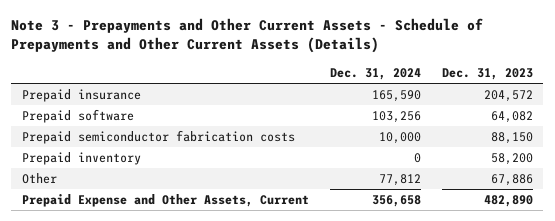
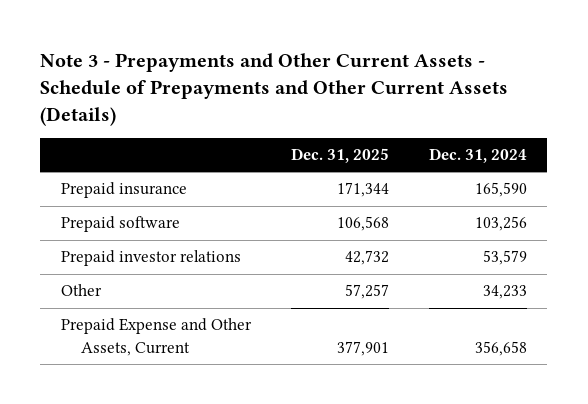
- | Dec. 31, 2024 | Dec. 31, 2023
+ | Dec. 31, 2025 | Dec. 31, 2024
- Prepaid semiconductor fabrication costs | 10,000 | 88,150
- Prepaid inventory | 0 | 58,200
- Other | 77,812 | 67,886
+ Prepaid investor relations | 42,732 | 53,579
+ Other | 57,257 | 34,233

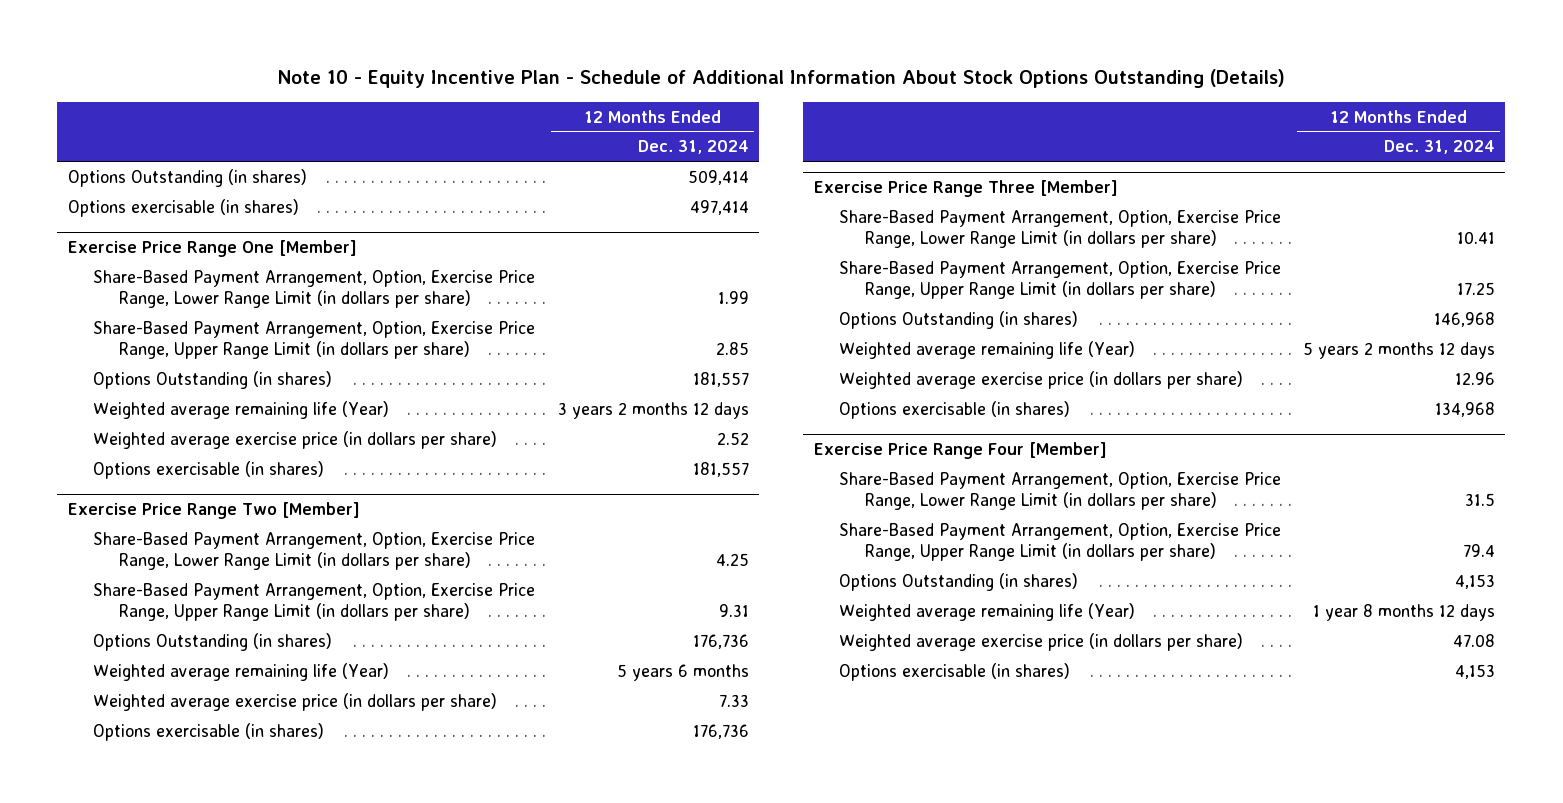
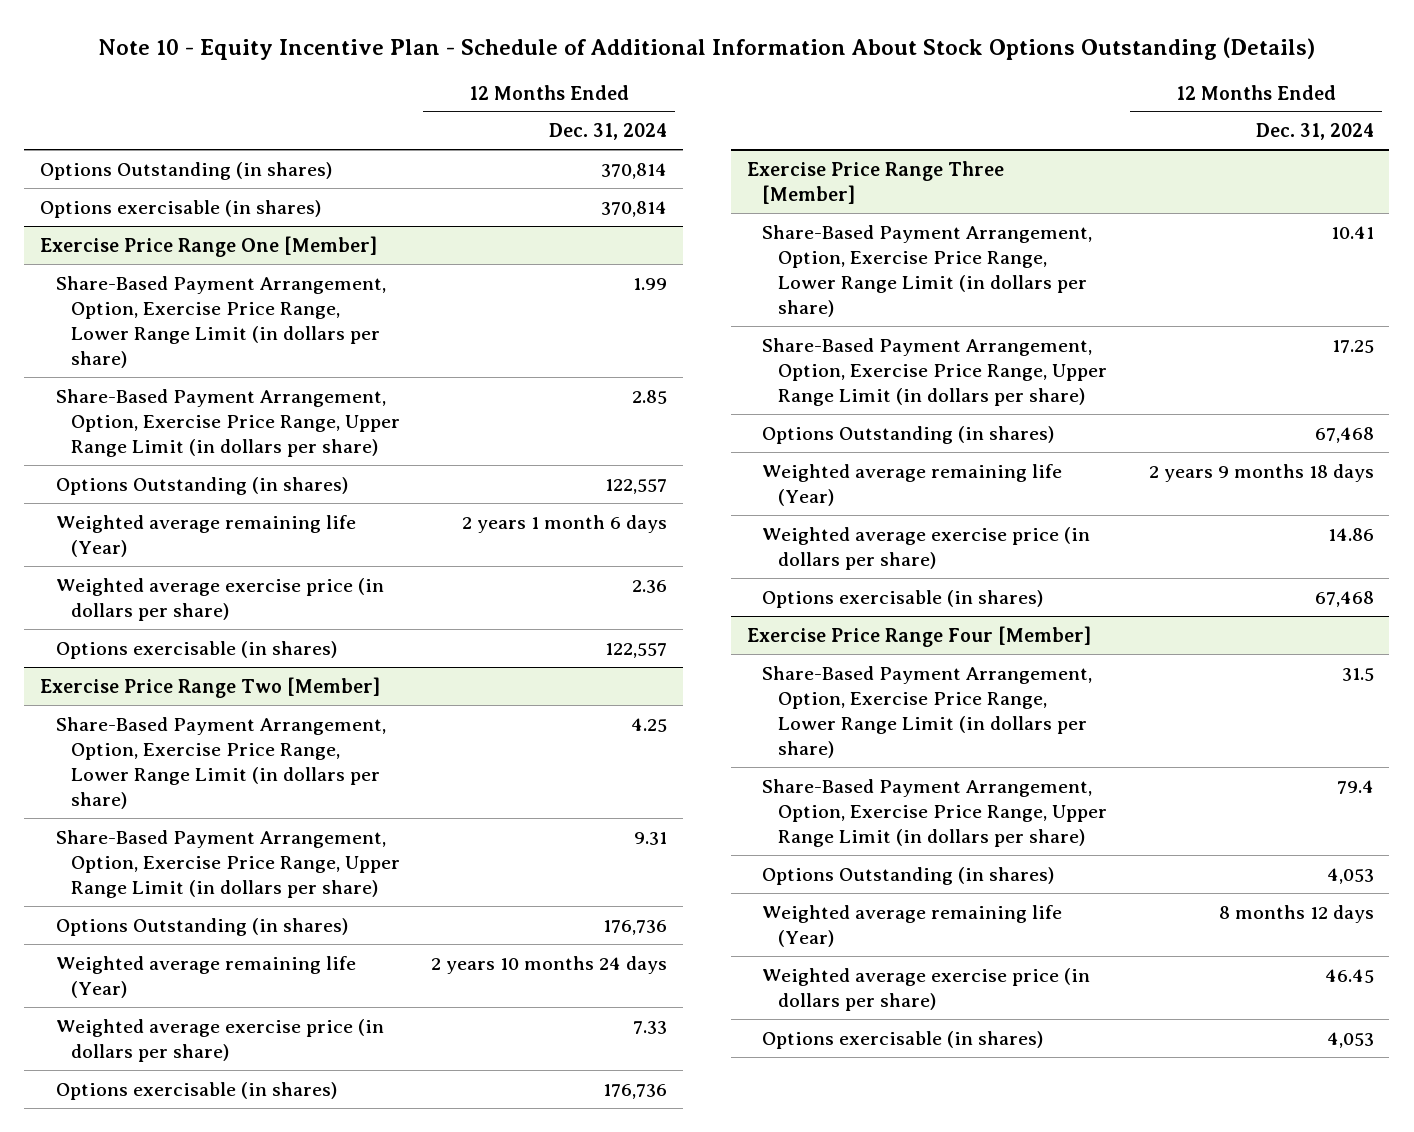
- Options Outstanding (in shares) | 509,414
- Options exercisable (in shares) | 497,414
+ Options Outstanding (in shares) | 370,814
+ Options exercisable (in shares) | 370,814
@ Exercise Price Range One [Member]
- Options Outstanding (in shares) | 181,557
- Weighted average remaining life (Year) | 3 years 2 months 12 days
- Weighted average exercise price (in dollars per share) | 2.52
- Options exercisable (in shares) | 181,557
+ Options Outstanding (in shares) | 122,557
+ Weighted average remaining life (Year) | 2 years 1 month 6 days
+ Weighted average exercise price (in dollars per share) | 2.36
+ Options exercisable (in shares) | 122,557
@ Exercise Price Range Two [Member]
- Weighted average remaining life (Year) | 5 years 6 months
+ Weighted average remaining life (Year) | 2 years 10 months 24 days
@ Exercise Price Range Three [Member]
- Options Outstanding (in shares) | 146,968
- Weighted average remaining life (Year) | 5 years 2 months 12 days
- Weighted average exercise price (in dollars per share) | 12.96
- Options exercisable (in shares) | 134,968
+ Options Outstanding (in shares) | 67,468
+ Weighted average remaining life (Year) | 2 years 9 months 18 days
+ Weighted average exercise price (in dollars per share) | 14.86
+ Options exercisable (in shares) | 67,468
@ Exercise Price Range Four [Member]
- Options Outstanding (in shares) | 4,153
- Weighted average remaining life (Year) | 1 year 8 months 12 days
- Weighted average exercise price (in dollars per share) | 47.08
- Options exercisable (in shares) | 4,153
+ Options Outstanding (in shares) | 4,053
+ Weighted average remaining life (Year) | 8 months 12 days
+ Weighted average exercise price (in dollars per share) | 46.45
+ Options exercisable (in shares) | 4,053

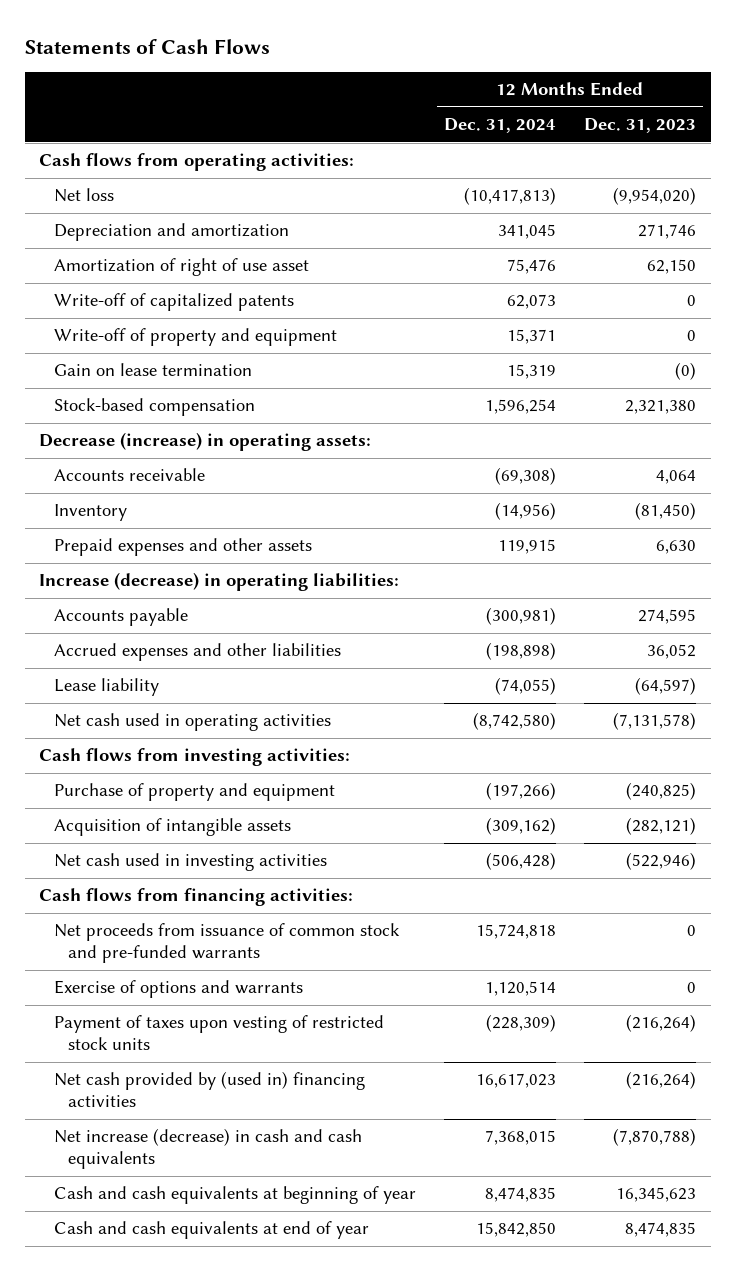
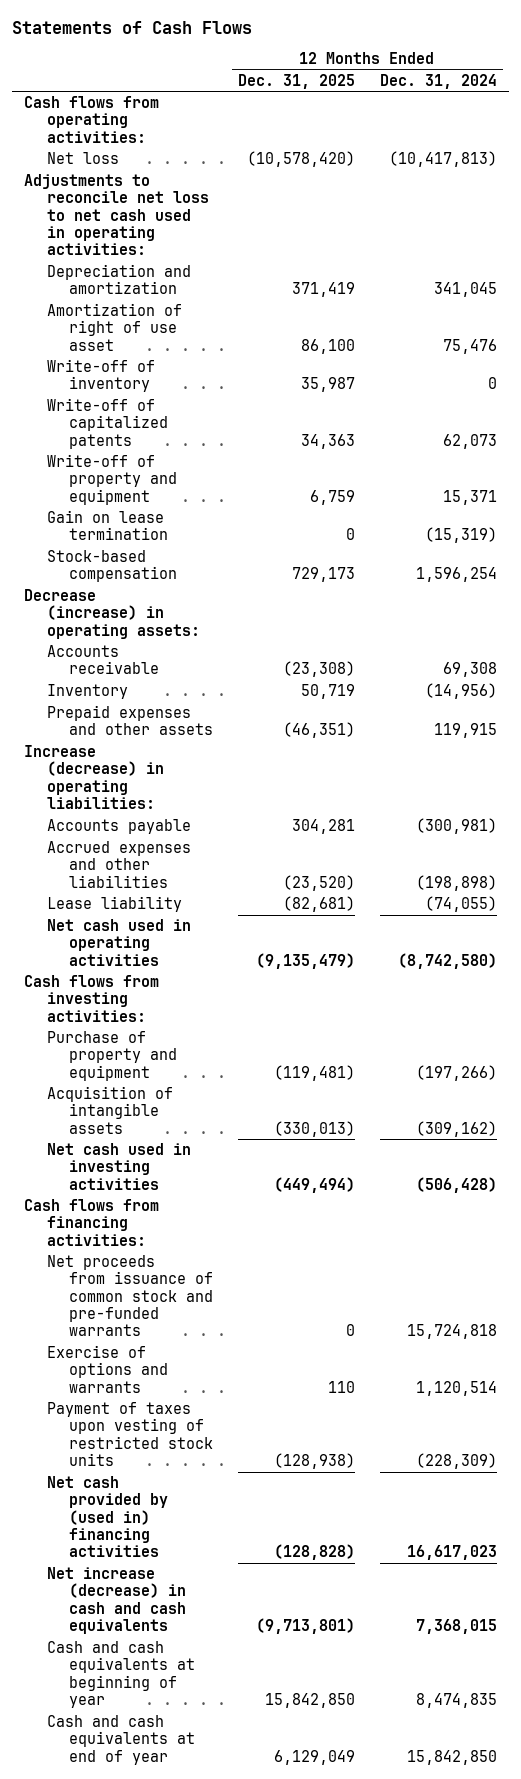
- | 12 Months Ended Dec. 31, 2024 | 12 Months Ended Dec. 31, 2023
+ | 12 Months Ended Dec. 31, 2025 | 12 Months Ended Dec. 31, 2024
+ Adjustments to reconcile net loss to net cash used in operating activities:
+ Write-off of inventory | 35,987 | 0
- Gain on lease termination | 15,319 | (0)
+ Gain on lease termination | 0 | (15,319)
- Accounts receivable | (69,308) | 4,064
+ Accounts receivable | (23,308) | 69,308

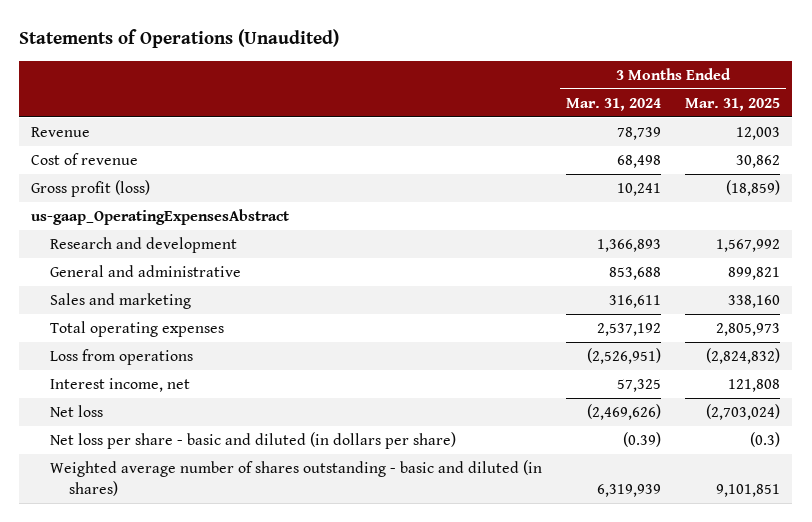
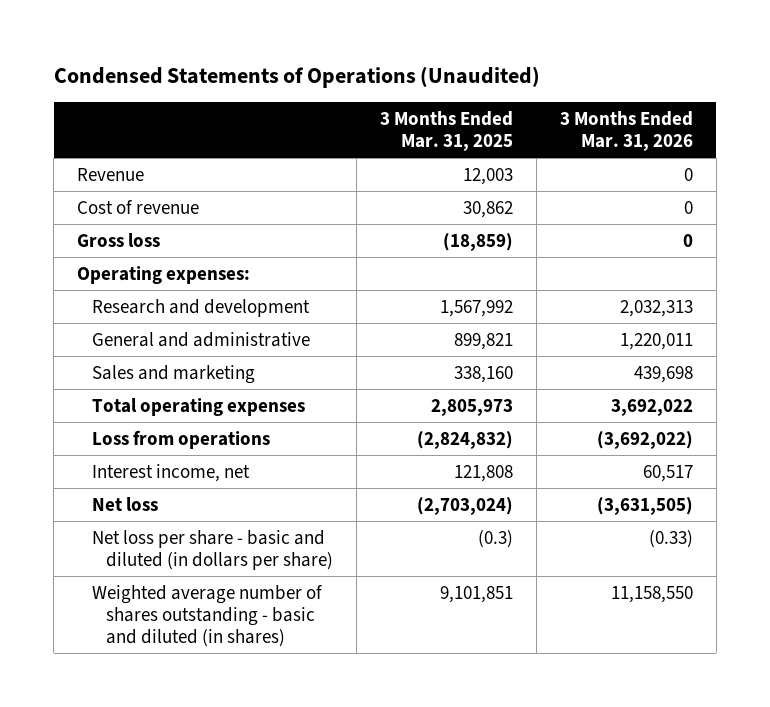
- Statements of Operations (Unaudited)
+ Condensed Statements of Operations (Unaudited)
- | 3 Months Ended Mar. 31, 2024 | 3 Months Ended Mar. 31, 2025
+ | 3 Months Ended Mar. 31, 2025 | 3 Months Ended Mar. 31, 2026
- Gross profit (loss) | 10,241 | (18,859)
- us-gaap_OperatingExpensesAbstract
+ Gross loss | (18,859) | 0
+ Operating expenses:

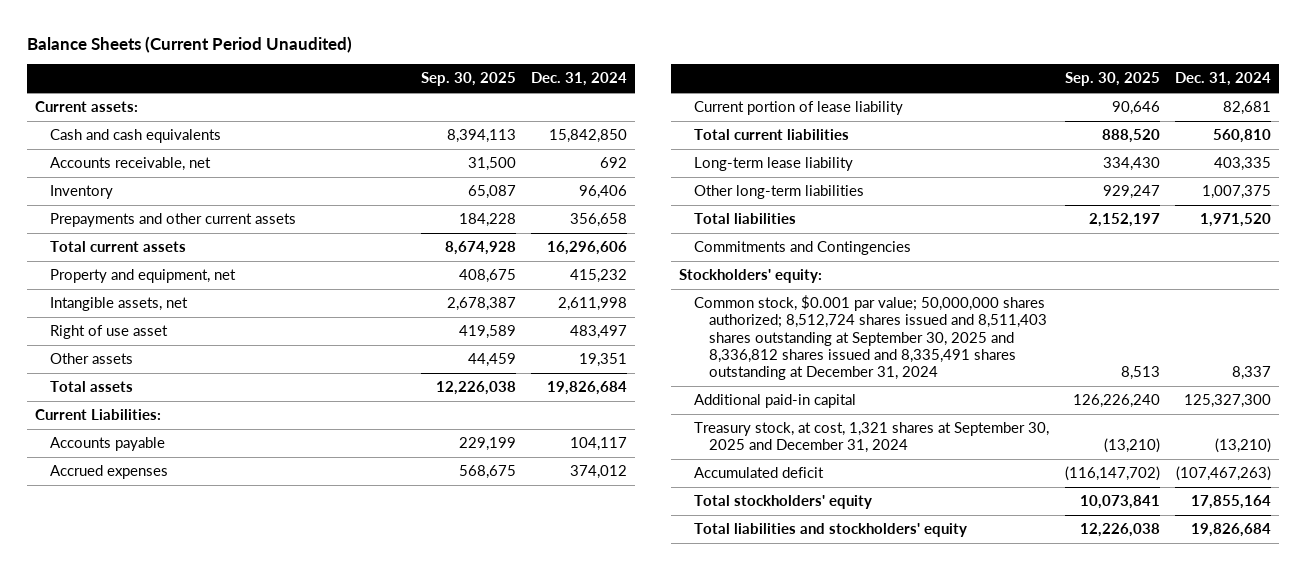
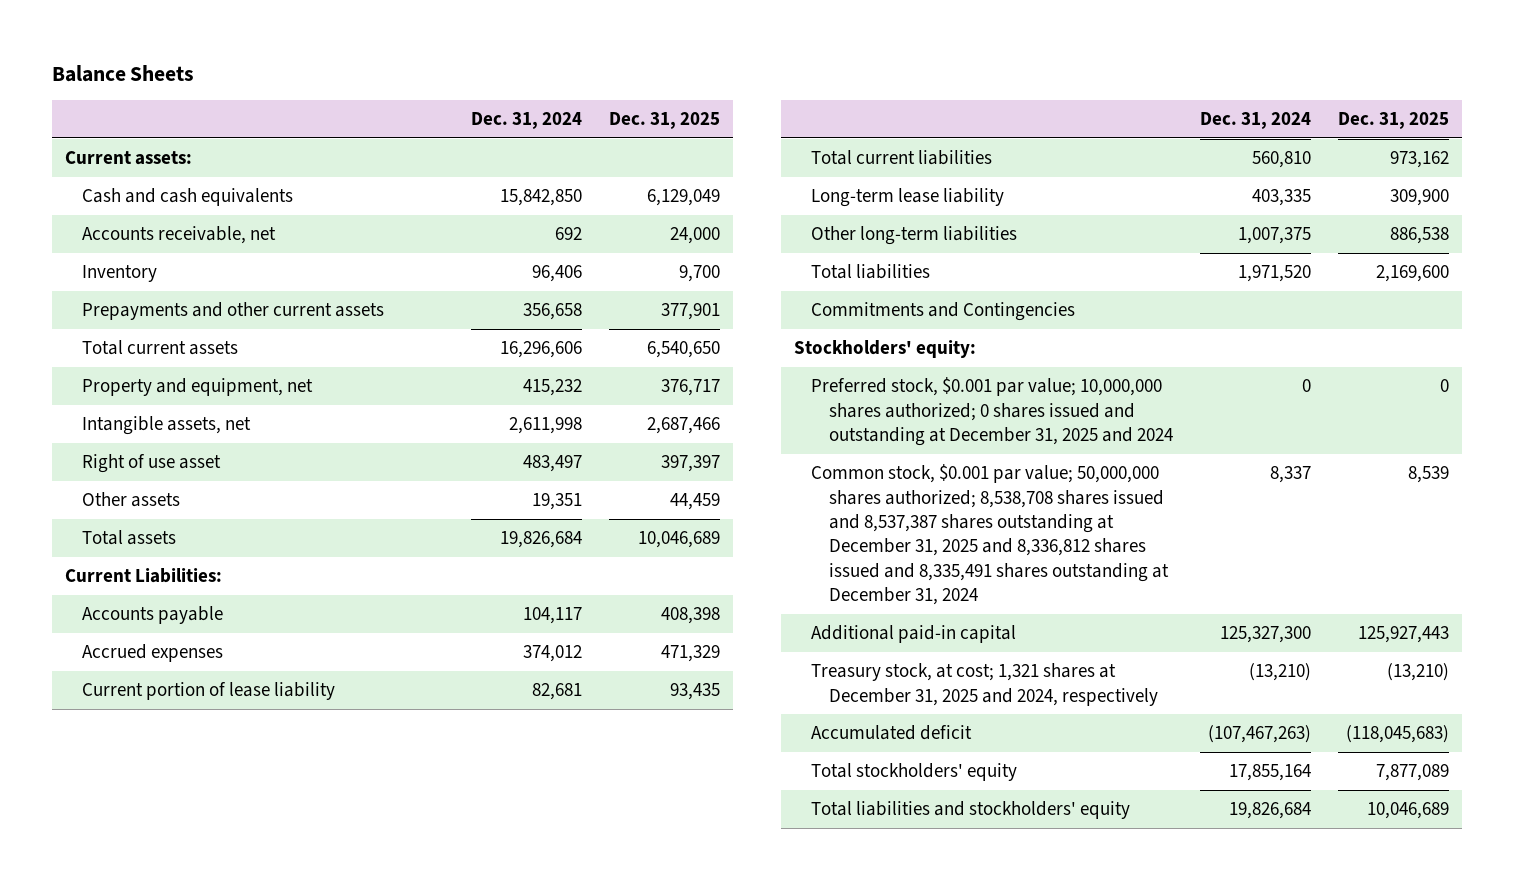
- Balance Sheets (Current Period Unaudited)
+ Balance Sheets
- | Sep. 30, 2025 | Dec. 31, 2024
+ | Dec. 31, 2024 | Dec. 31, 2025
- Common stock, $0.001 par value; 50,000,000 shares authorized; 8,512,724 shares issued and 8,511,403 shares outstanding at September 30, 2025 and 8,336,812 shares issued and 8,335,491 shares outstanding at December 31, 2024 | 8,513 | 8,337
+ Preferred stock, $0.001 par value; 10,000,000 shares authorized; 0 shares issued and outstanding at December 31, 2025 and 2024 | 0 | 0
+ Common stock, $0.001 par value; 50,000,000 shares authorized; 8,538,708 shares issued and 8,537,387 shares outstanding at December 31, 2025 and 8,336,812 shares issued and 8,335,491 shares outstanding at December 31, 2024 | 8,337 | 8,539
- Treasury stock, at cost, 1,321 shares at September 30, 2025 and December 31, 2024 | (13,210) | (13,210)
+ Treasury stock, at cost; 1,321 shares at December 31, 2025 and 2024, respectively | (13,210) | (13,210)

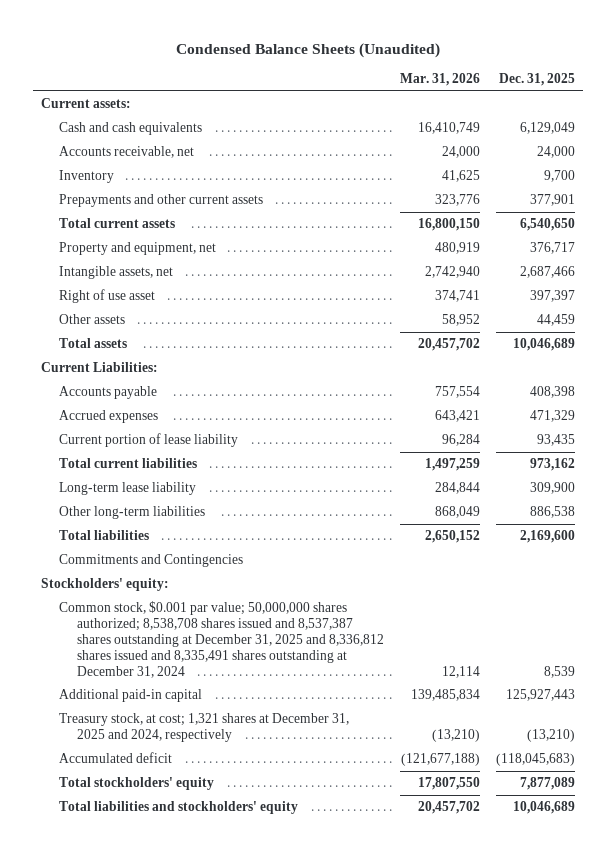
- Balance Sheets
+ Condensed Balance Sheets (Unaudited)
- | Dec. 31, 2024 | Dec. 31, 2025
+ | Mar. 31, 2026 | Dec. 31, 2025
- Preferred stock, $0.001 par value; 10,000,000 shares authorized; 0 shares issued and outstanding at December 31, 2025 and 2024 | 0 | 0

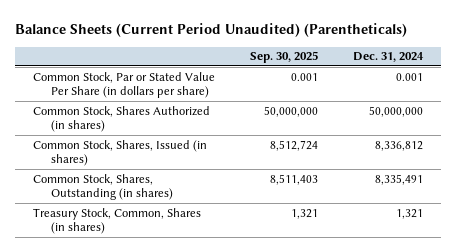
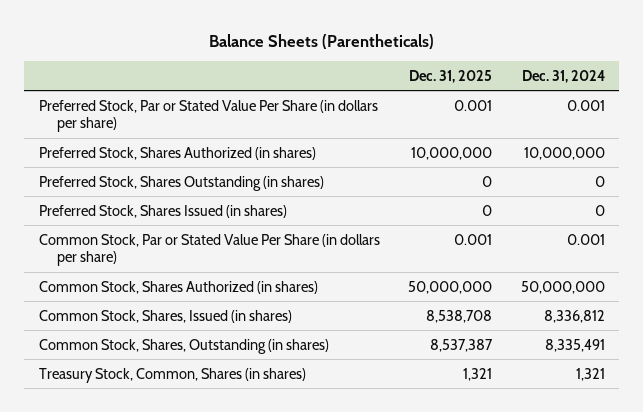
- Balance Sheets (Current Period Unaudited) (Parentheticals)
+ Balance Sheets (Parentheticals)
- | Sep. 30, 2025 | Dec. 31, 2024
+ | Dec. 31, 2025 | Dec. 31, 2024
+ Preferred Stock, Par or Stated Value Per Share (in dollars per share) | 0.001 | 0.001
+ Preferred Stock, Shares Authorized (in shares) | 10,000,000 | 10,000,000
+ Preferred Stock, Shares Outstanding (in shares) | 0 | 0
+ Preferred Stock, Shares Issued (in shares) | 0 | 0

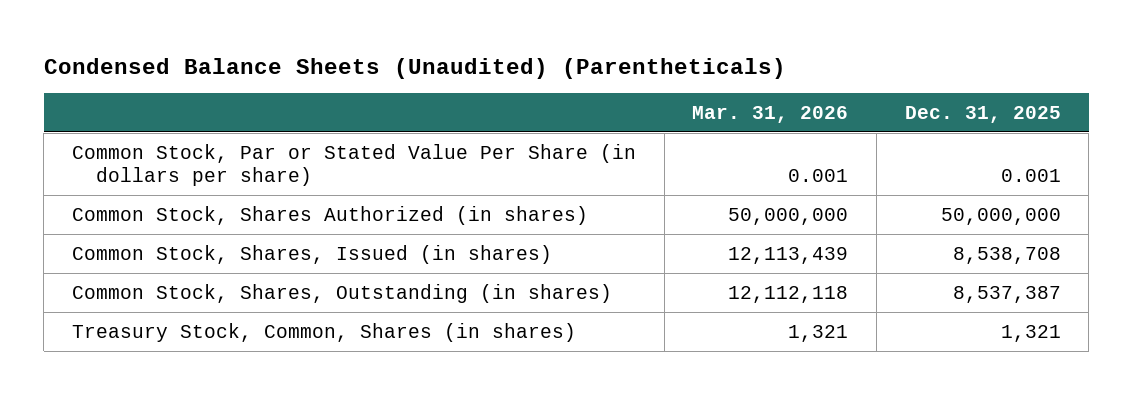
- Balance Sheets (Parentheticals)
+ Condensed Balance Sheets (Unaudited) (Parentheticals)
- | Dec. 31, 2025 | Dec. 31, 2024
+ | Mar. 31, 2026 | Dec. 31, 2025
- Preferred Stock, Par or Stated Value Per Share (in dollars per share) | 0.001 | 0.001
- Preferred Stock, Shares Authorized (in shares) | 10,000,000 | 10,000,000
- Preferred Stock, Shares Outstanding (in shares) | 0 | 0
- Preferred Stock, Shares Issued (in shares) | 0 | 0

